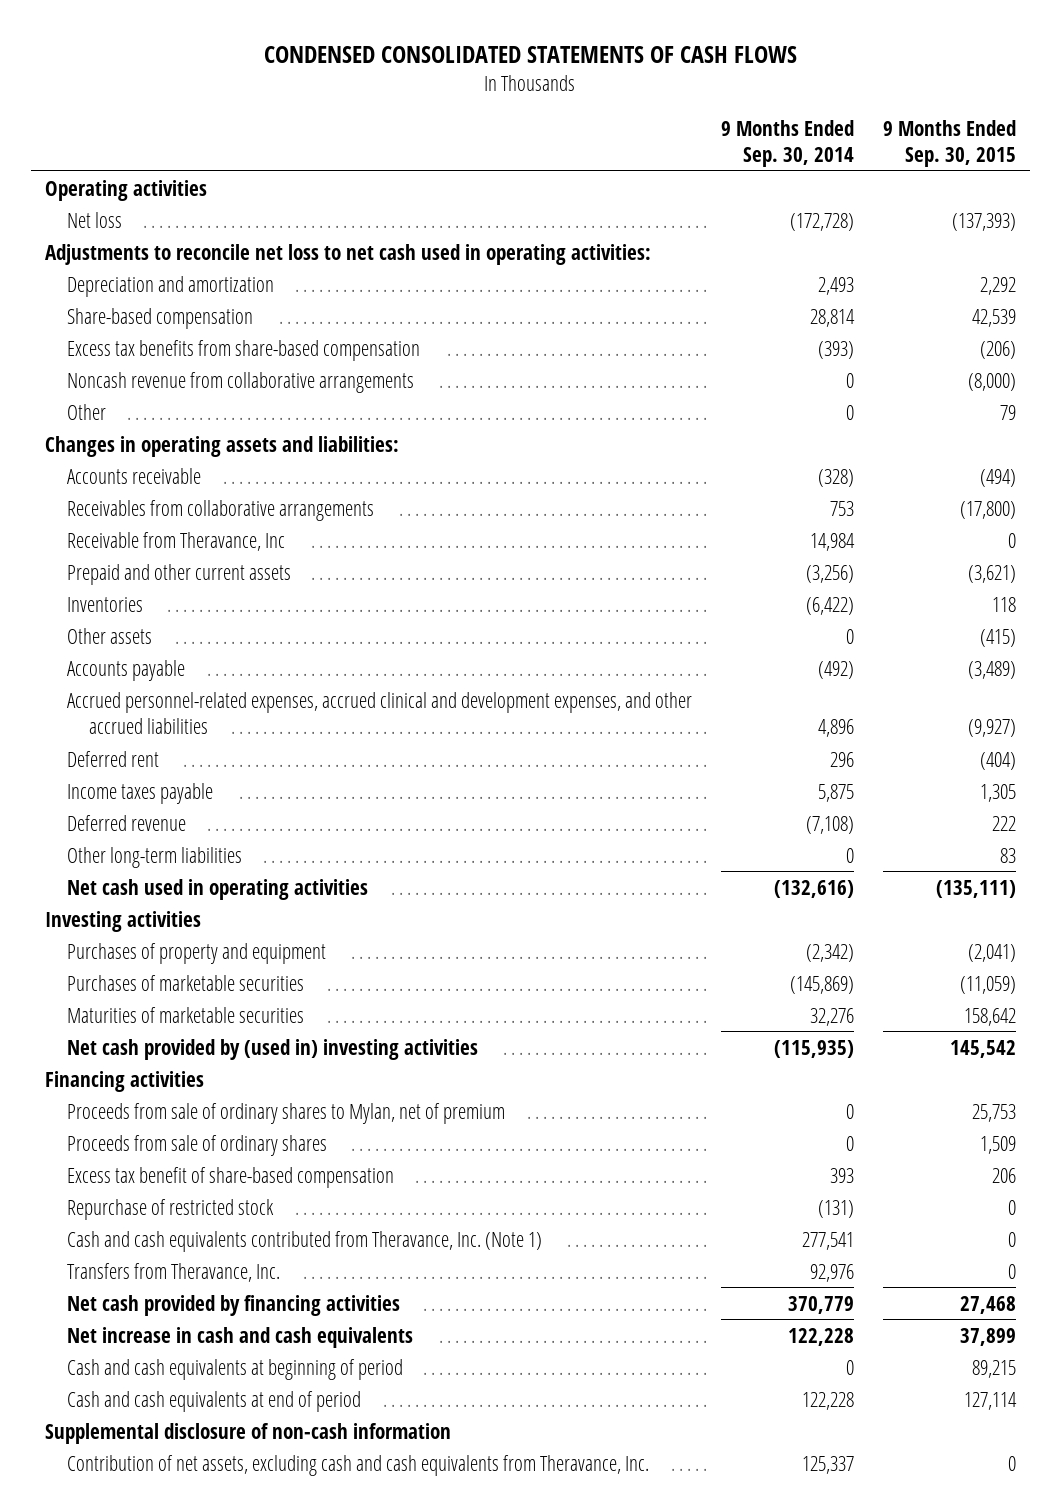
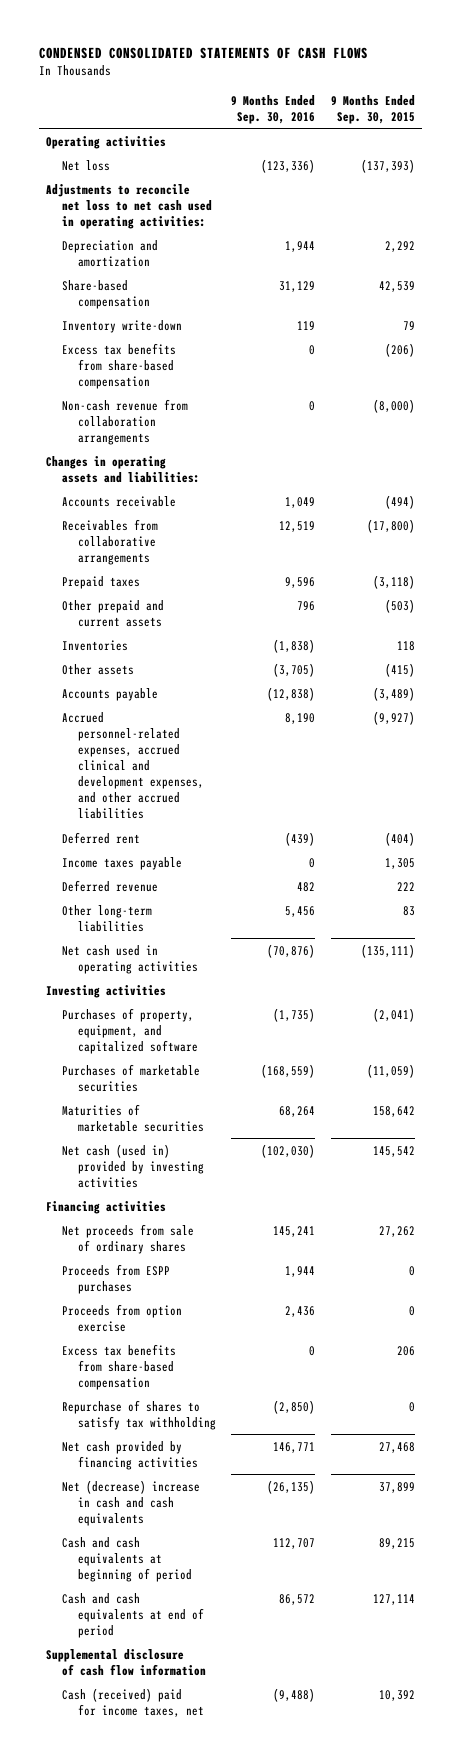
- | 9 Months Ended Sep. 30, 2014 | 9 Months Ended Sep. 30, 2015
+ | 9 Months Ended Sep. 30, 2016 | 9 Months Ended Sep. 30, 2015
+ Inventory write-down | 119 | 79
- Noncash revenue from collaborative arrangements | 0 | (8,000)
- Other | 0 | 79
+ Non-cash revenue from collaboration arrangements | 0 | (8,000)
- Receivable from Theravance, Inc | 14,984 | 0
- Prepaid and other current assets | (3,256) | (3,621)
+ Prepaid taxes | 9,596 | (3,118)
+ Other prepaid and current assets | 796 | (503)
- Purchases of property and equipment | (2,342) | (2,041)
+ Purchases of property, equipment, and capitalized software | (1,735) | (2,041)
- Net cash provided by (used in) investing activities | (115,935) | 145,542
+ Net cash (used in) provided by investing activities | (102,030) | 145,542
- Proceeds from sale of ordinary shares to Mylan, net of premium | 0 | 25,753
- Proceeds from sale of ordinary shares | 0 | 1,509
- Excess tax benefit of share-based compensation | 393 | 206
- Repurchase of restricted stock | (131) | 0
- Cash and cash equivalents contributed from Theravance, Inc. (Note 1) | 277,541 | 0
- Transfers from Theravance, Inc. | 92,976 | 0
+ Net proceeds from sale of ordinary shares | 145,241 | 27,262
+ Proceeds from ESPP purchases | 1,944 | 0
+ Proceeds from option exercise | 2,436 | 0
+ Excess tax benefits from share-based compensation | 0 | 206
+ Repurchase of shares to satisfy tax withholding | (2,850) | 0
- Net increase in cash and cash equivalents | 122,228 | 37,899
+ Net (decrease) increase in cash and cash equivalents | (26,135) | 37,899
- Supplemental disclosure of non-cash information
- Contribution of net assets, excluding cash and cash equivalents from Theravance, Inc. | 125,337 | 0
+ Supplemental disclosure of cash flow information
+ Cash (received) paid for income taxes, net | (9,488) | 10,392

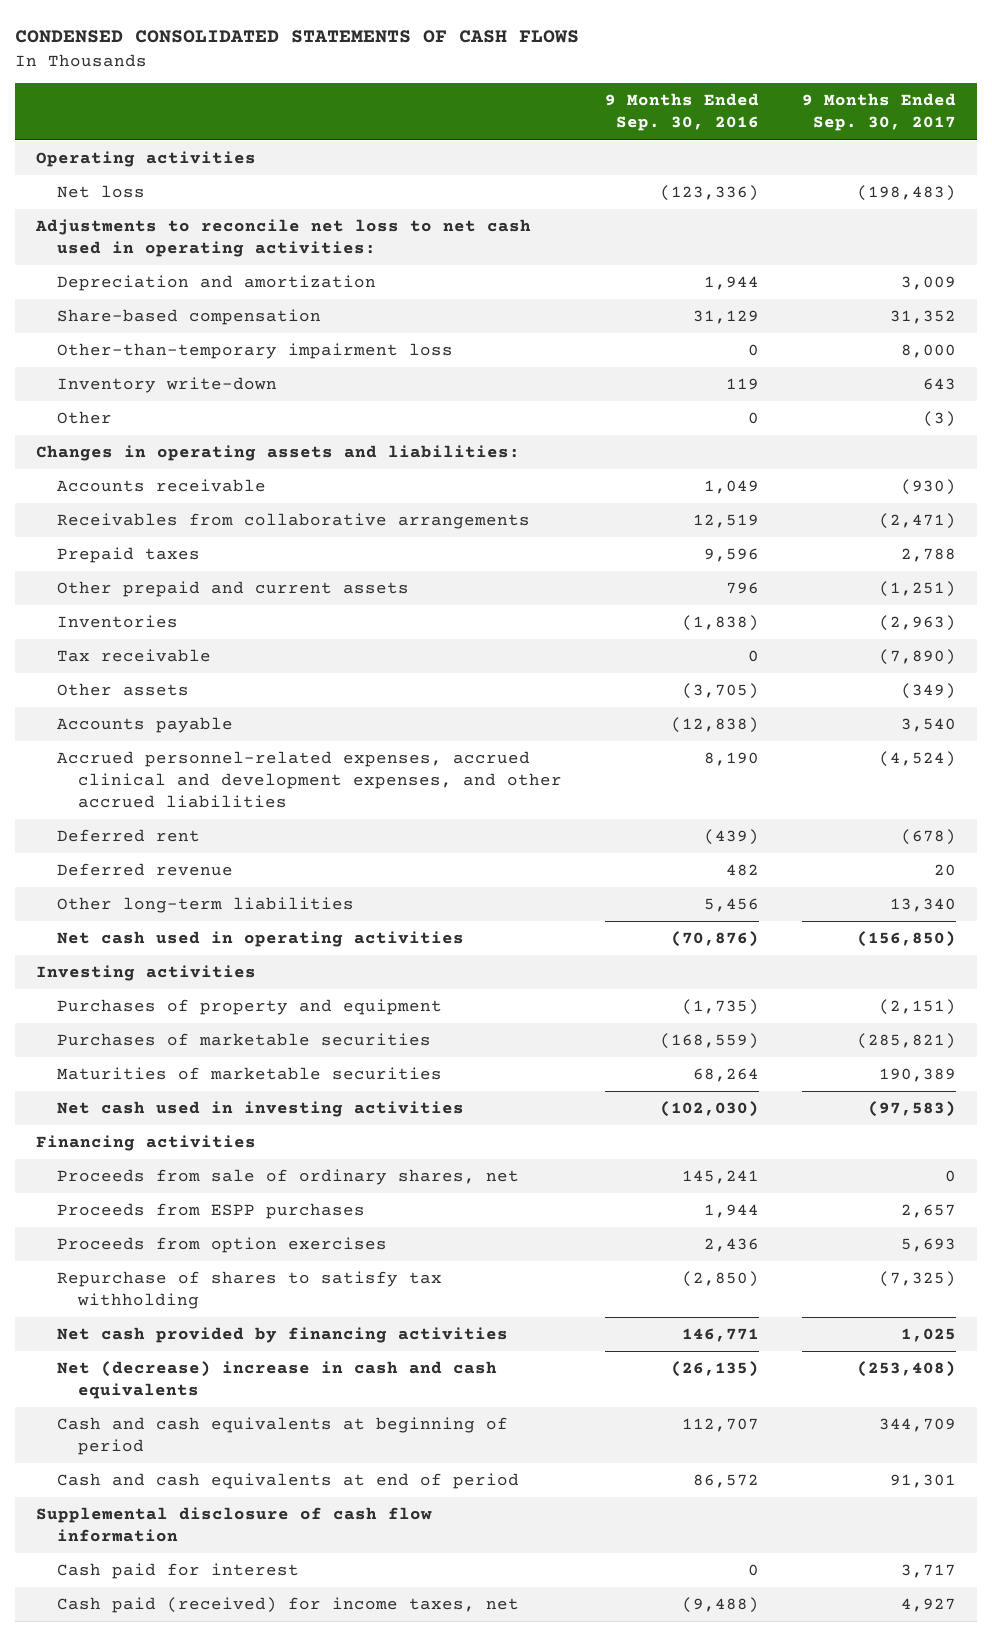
- | 9 Months Ended Sep. 30, 2016 | 9 Months Ended Sep. 30, 2015
+ | 9 Months Ended Sep. 30, 2016 | 9 Months Ended Sep. 30, 2017
+ Other-than-temporary impairment loss | 0 | 8,000
- Excess tax benefits from share-based compensation | 0 | (206)
- Non-cash revenue from collaboration arrangements | 0 | (8,000)
+ Other | 0 | (3)
+ Tax receivable | 0 | (7,890)
- Income taxes payable | 0 | 1,305
- Purchases of property, equipment, and capitalized software | (1,735) | (2,041)
+ Purchases of property and equipment | (1,735) | (2,151)
- Net cash (used in) provided by investing activities | (102,030) | 145,542
+ Net cash used in investing activities | (102,030) | (97,583)
- Net proceeds from sale of ordinary shares | 145,241 | 27,262
+ Proceeds from sale of ordinary shares, net | 145,241 | 0
- Proceeds from option exercise | 2,436 | 0
- Excess tax benefits from share-based compensation | 0 | 206
+ Proceeds from option exercises | 2,436 | 5,693
- Cash (received) paid for income taxes, net | (9,488) | 10,392
+ Cash paid for interest | 0 | 3,717
+ Cash paid (received) for income taxes, net | (9,488) | 4,927

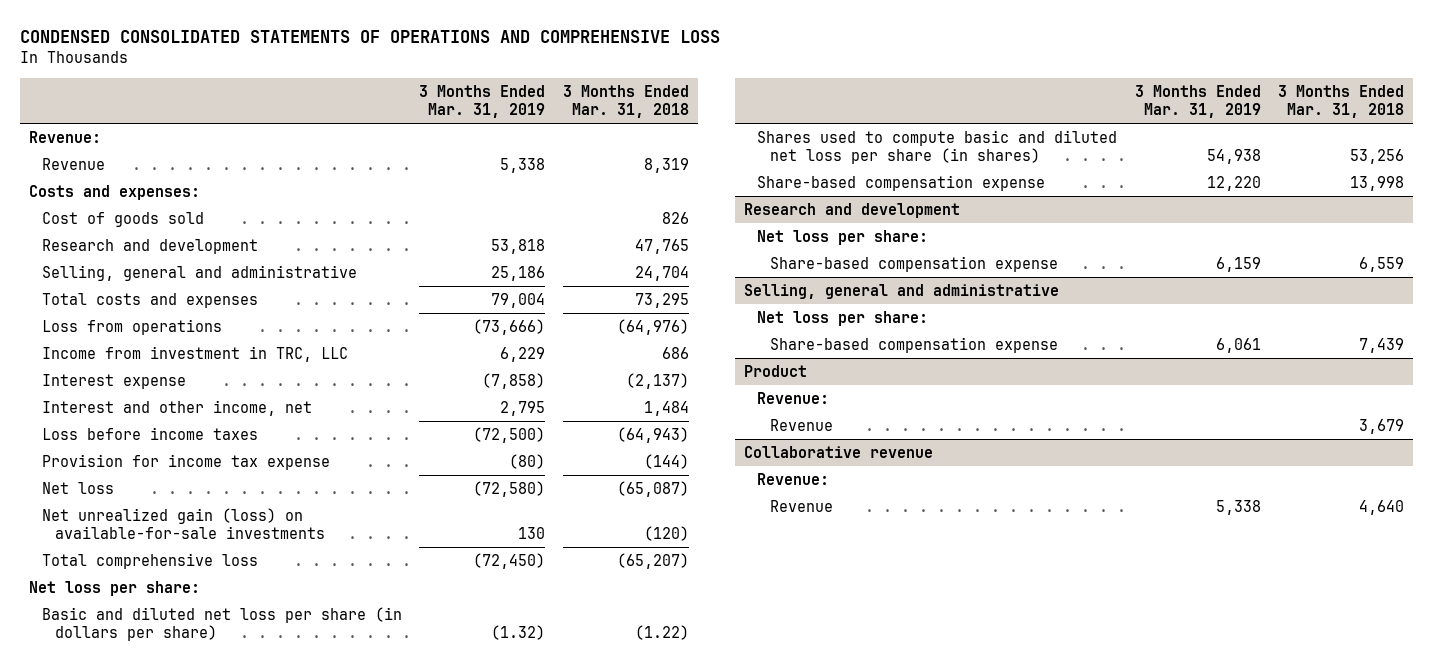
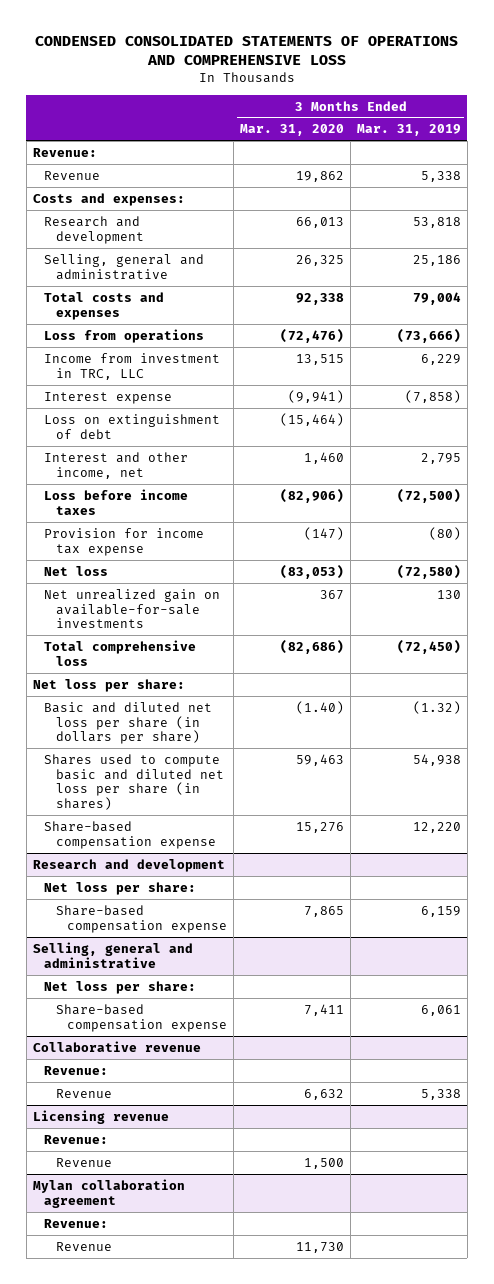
- | 3 Months Ended Mar. 31, 2019 | 3 Months Ended Mar. 31, 2018
+ | 3 Months Ended Mar. 31, 2020 | 3 Months Ended Mar. 31, 2019
- Cost of goods sold | | 826
+ Loss on extinguishment of debt | (15,464) |
- Net unrealized gain (loss) on available-for-sale investments | 130 | (120)
+ Net unrealized gain on available-for-sale investments | 367 | 130
- Product
- Revenue:
- Revenue | | 3,679
+ Licensing revenue
+ Revenue:
+ Revenue | 1,500 |
+ Mylan collaboration agreement
+ Revenue:
+ Revenue | 11,730 |

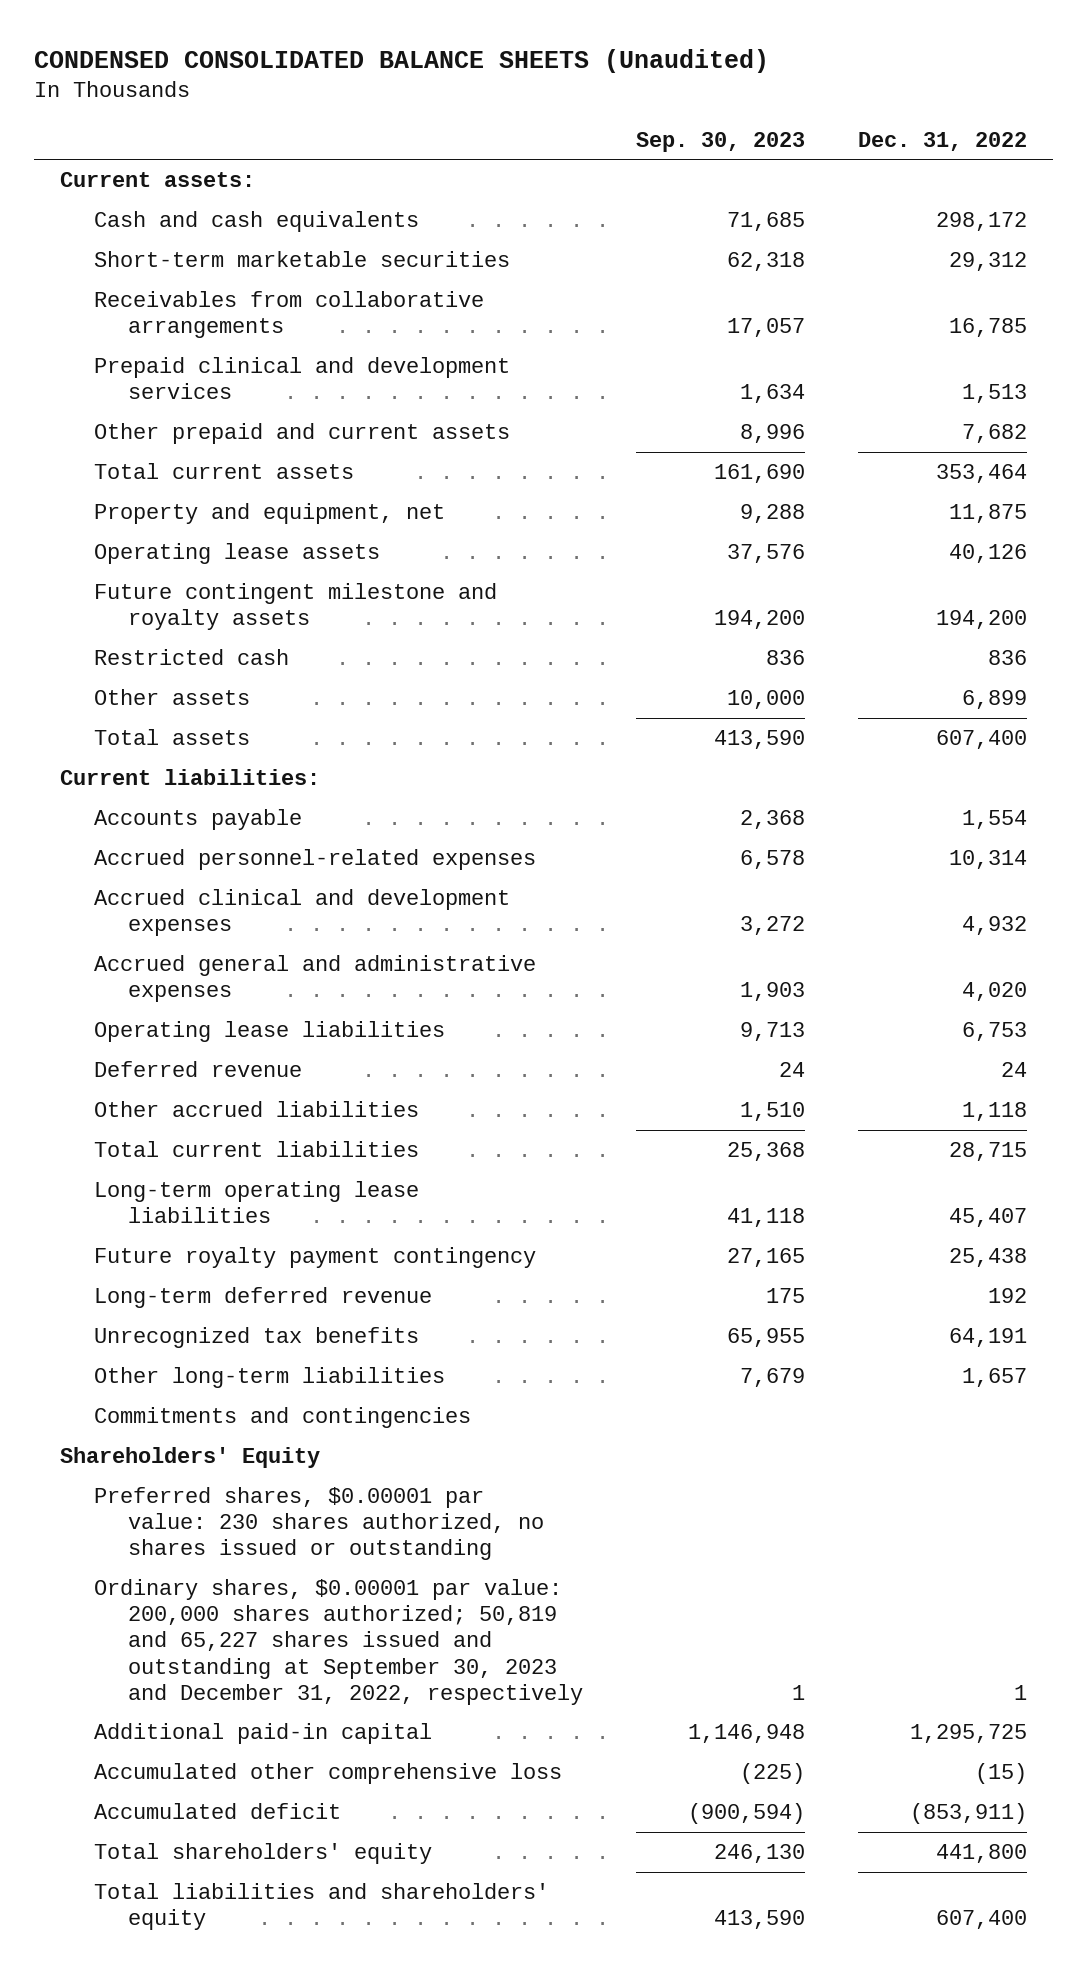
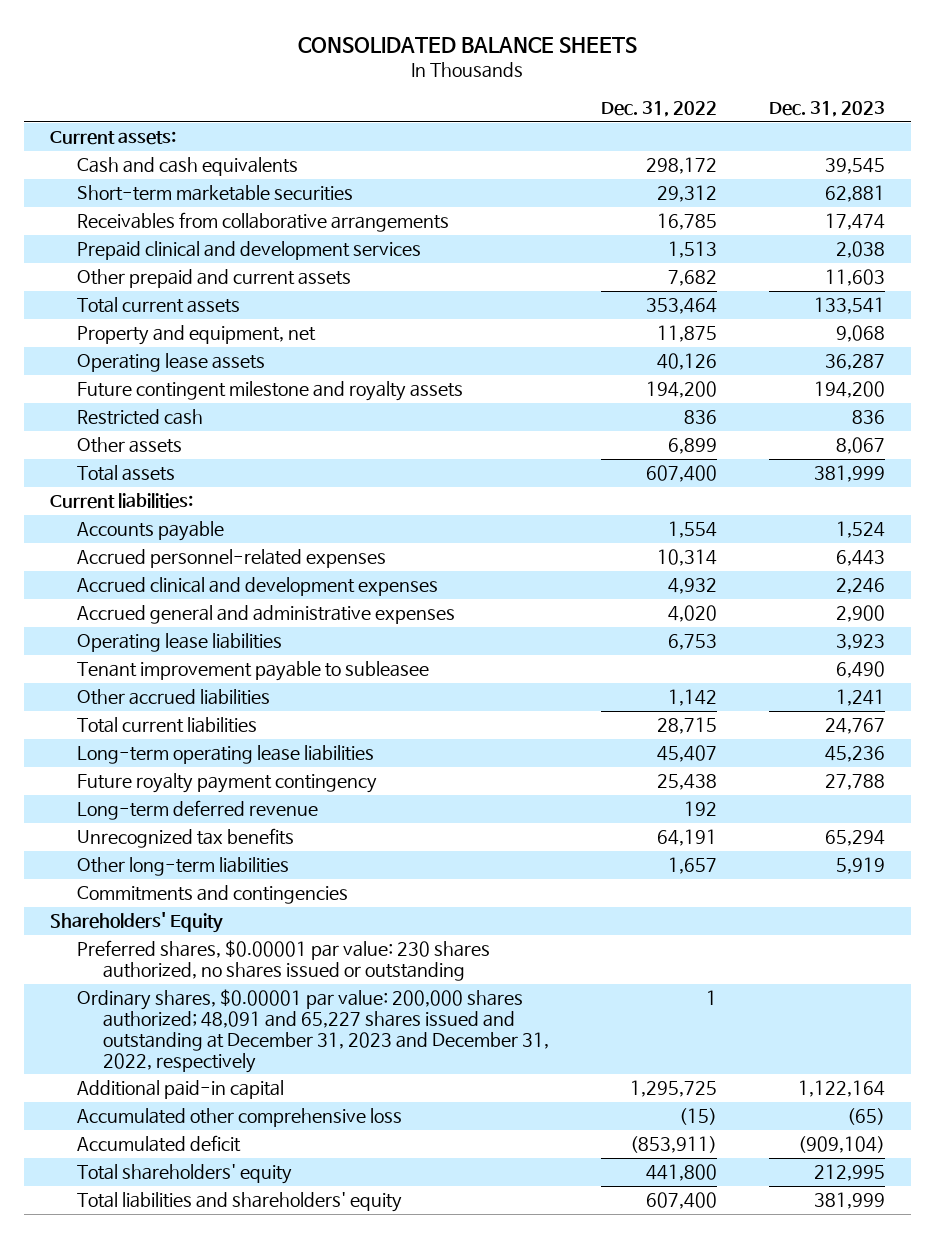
- CONDENSED CONSOLIDATED BALANCE SHEETS (Unaudited)
+ CONSOLIDATED BALANCE SHEETS
- | Sep. 30, 2023 | Dec. 31, 2022
+ | Dec. 31, 2022 | Dec. 31, 2023
- Deferred revenue | 24 | 24
- Other accrued liabilities | 1,510 | 1,118
+ Tenant improvement payable to subleasee | | 6,490
+ Other accrued liabilities | 1,142 | 1,241
- Ordinary shares, $0.00001 par value: 200,000 shares authorized; 50,819 and 65,227 shares issued and outstanding at September 30, 2023 and December 31, 2022, respectively | 1 | 1
+ Ordinary shares, $0.00001 par value: 200,000 shares authorized; 48,091 and 65,227 shares issued and outstanding at December 31, 2023 and December 31, 2022, respectively | 1 |

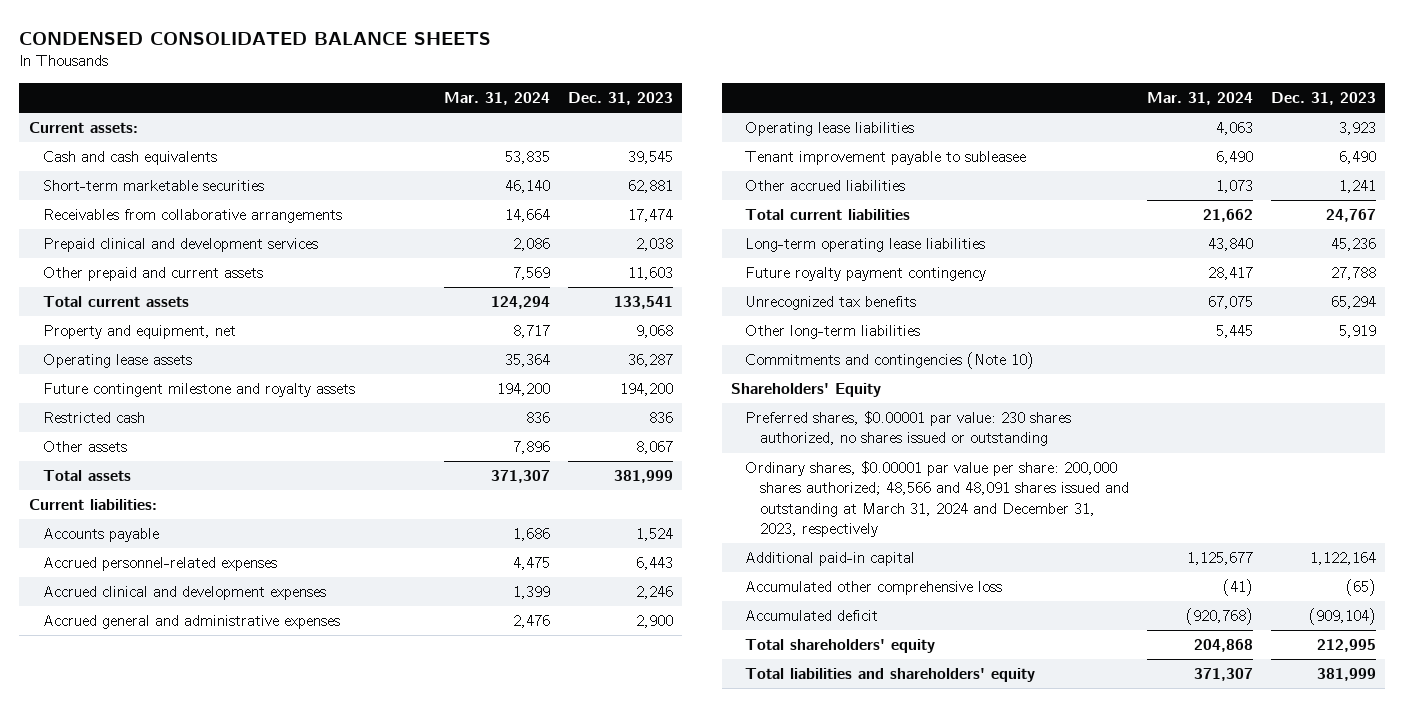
- CONSOLIDATED BALANCE SHEETS
+ CONDENSED CONSOLIDATED BALANCE SHEETS
- | Dec. 31, 2022 | Dec. 31, 2023
+ | Mar. 31, 2024 | Dec. 31, 2023
- Long-term deferred revenue | 192 |
- Commitments and contingencies
+ Commitments and contingencies (Note 10)
- Ordinary shares, $0.00001 par value: 200,000 shares authorized; 48,091 and 65,227 shares issued and outstanding at December 31, 2023 and December 31, 2022, respectively | 1 |
+ Ordinary shares, $0.00001 par value per share: 200,000 shares authorized; 48,566 and 48,091 shares issued and outstanding at March 31, 2024 and December 31, 2023, respectively

